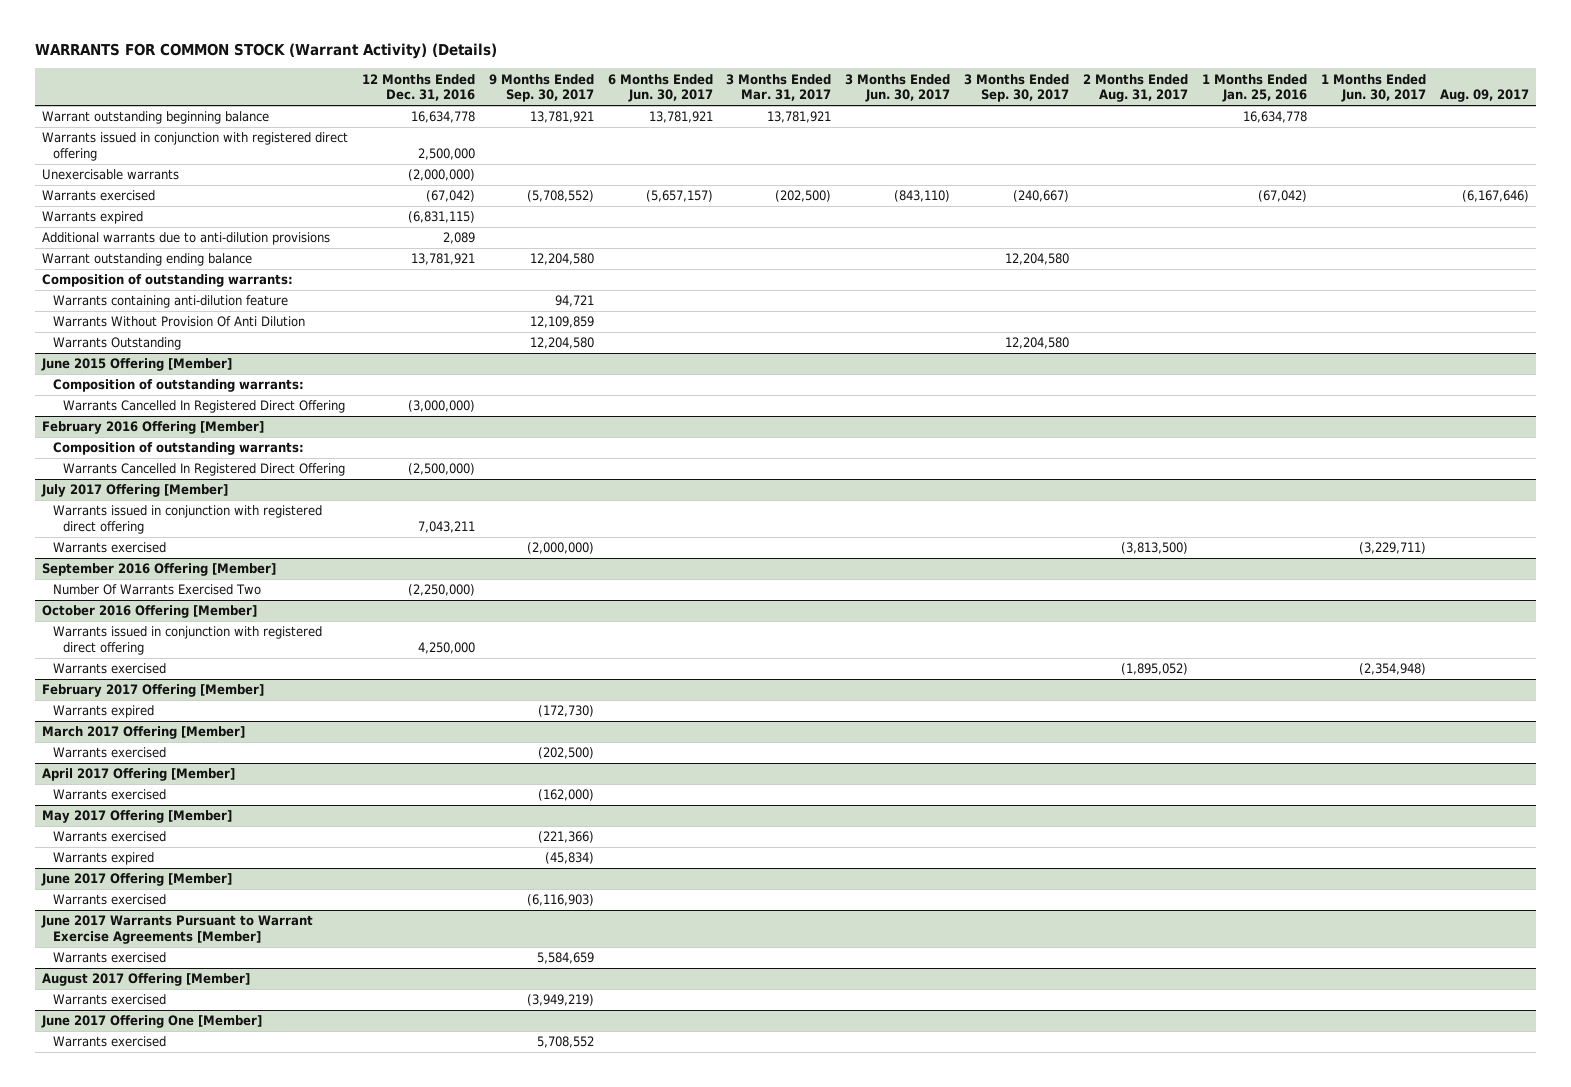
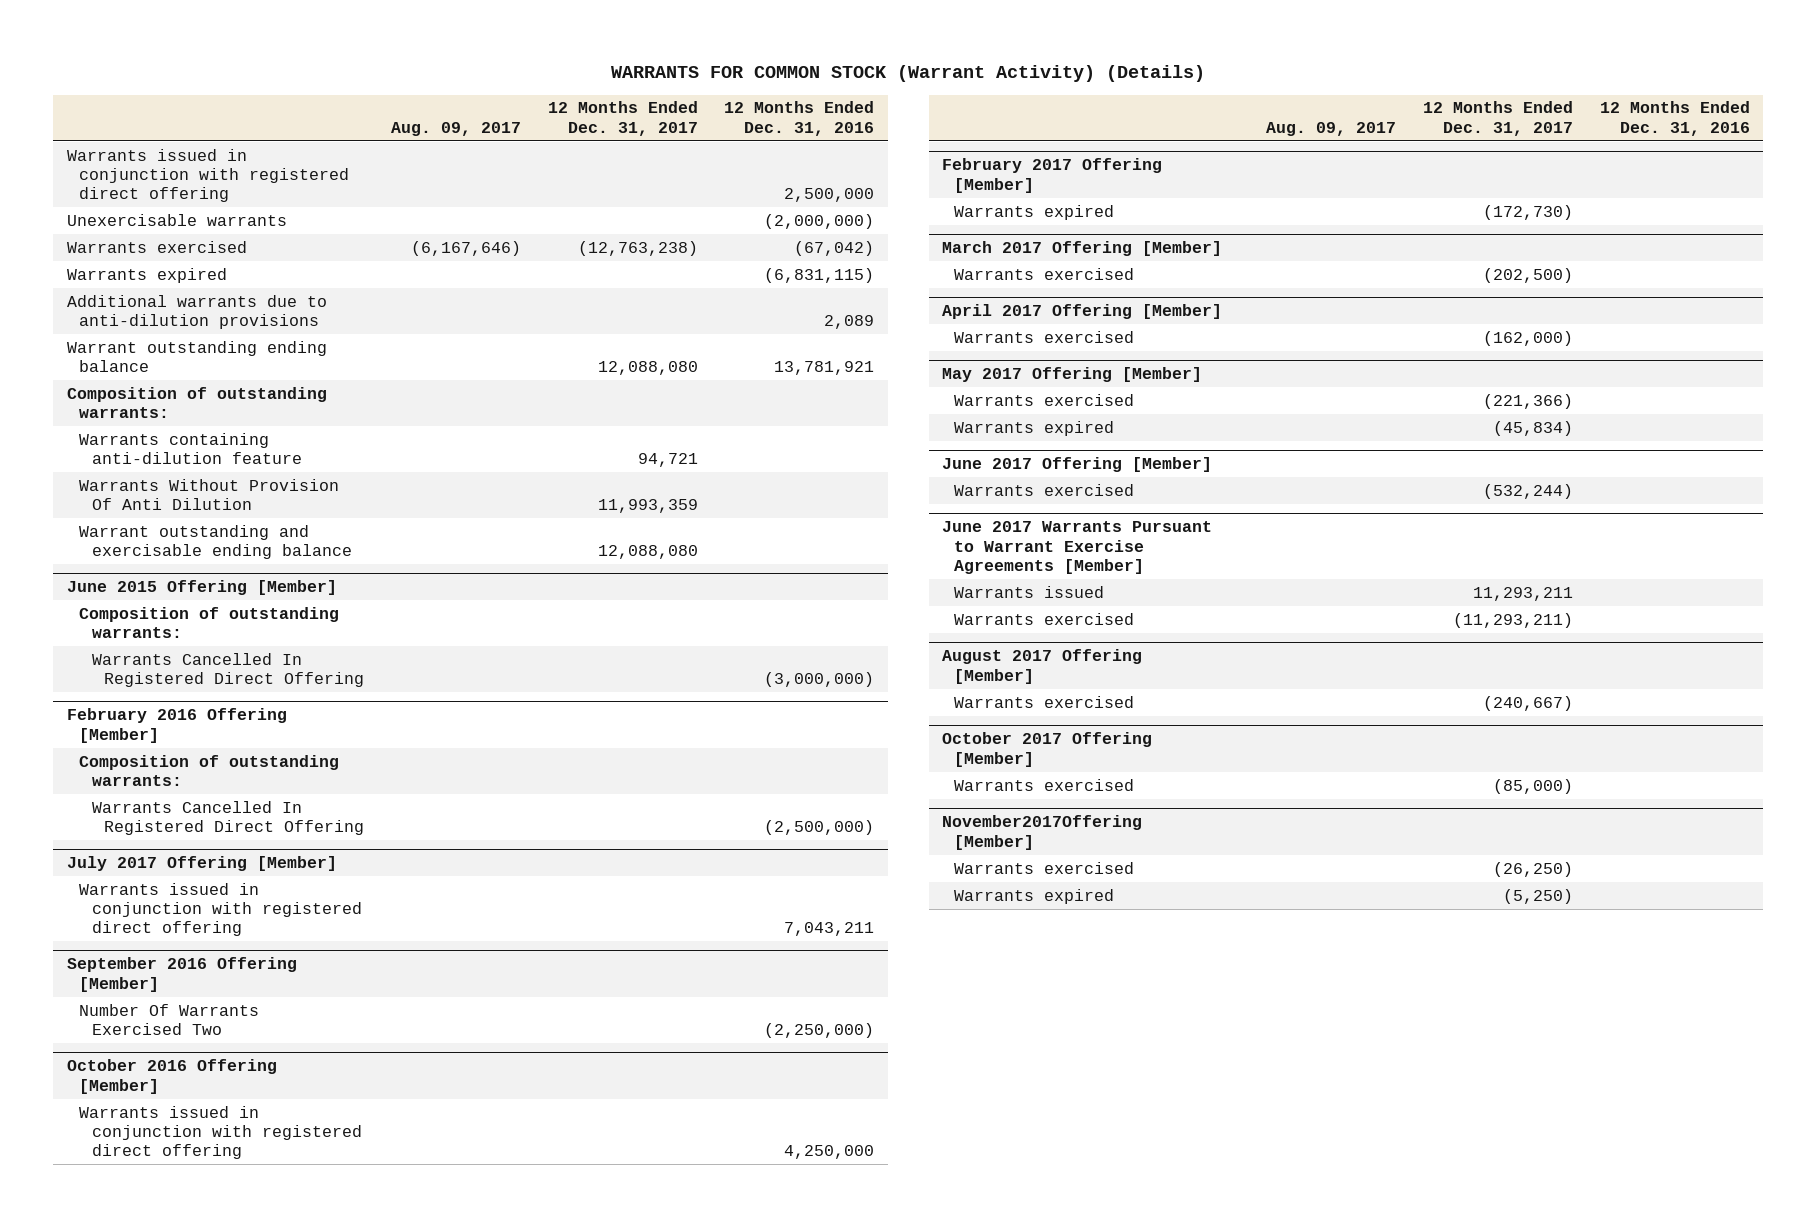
- | 12 Months Ended Dec. 31, 2016 | 9 Months Ended Sep. 30, 2017 | 6 Months Ended Jun. 30, 2017 | 3 Months Ended Mar. 31, 2017 | 3 Months Ended Jun. 30, 2017 | 3 Months Ended Sep. 30, 2017 | 2 Months Ended Aug. 31, 2017 | 1 Months Ended Jan. 25, 2016 | 1 Months Ended Jun. 30, 2017 | Aug. 09, 2017
+ | Aug. 09, 2017 | 12 Months Ended Dec. 31, 2017 | 12 Months Ended Dec. 31, 2016
- Warrant outstanding beginning balance | 16,634,778 | 13,781,921 | 13,781,921 | 13,781,921 | | | | 16,634,778 | |
- Warrants Outstanding | | 12,204,580 | | | | 12,204,580 | | | |
+ Warrant outstanding and exercisable ending balance | | 12,088,080 |
@ July 2017 Offering [Member]
- Warrants exercised | | (2,000,000) | | | | | (3,813,500) | | (3,229,711) |
@ October 2016 Offering [Member]
- Warrants exercised | | | | | | | (1,895,052) | | (2,354,948) |
@ June 2017 Warrants Pursuant to Warrant Exercise Agreements [Member]
+ Warrants issued | | 11,293,211 |
- June 2017 Offering One [Member]
- Warrants exercised | | 5,708,552 | | | | | | | |
+ October 2017 Offering [Member]
+ Warrants exercised | | (85,000) |
+ November2017Offering [Member]
+ Warrants exercised | | (26,250) |
+ Warrants expired | | (5,250) |

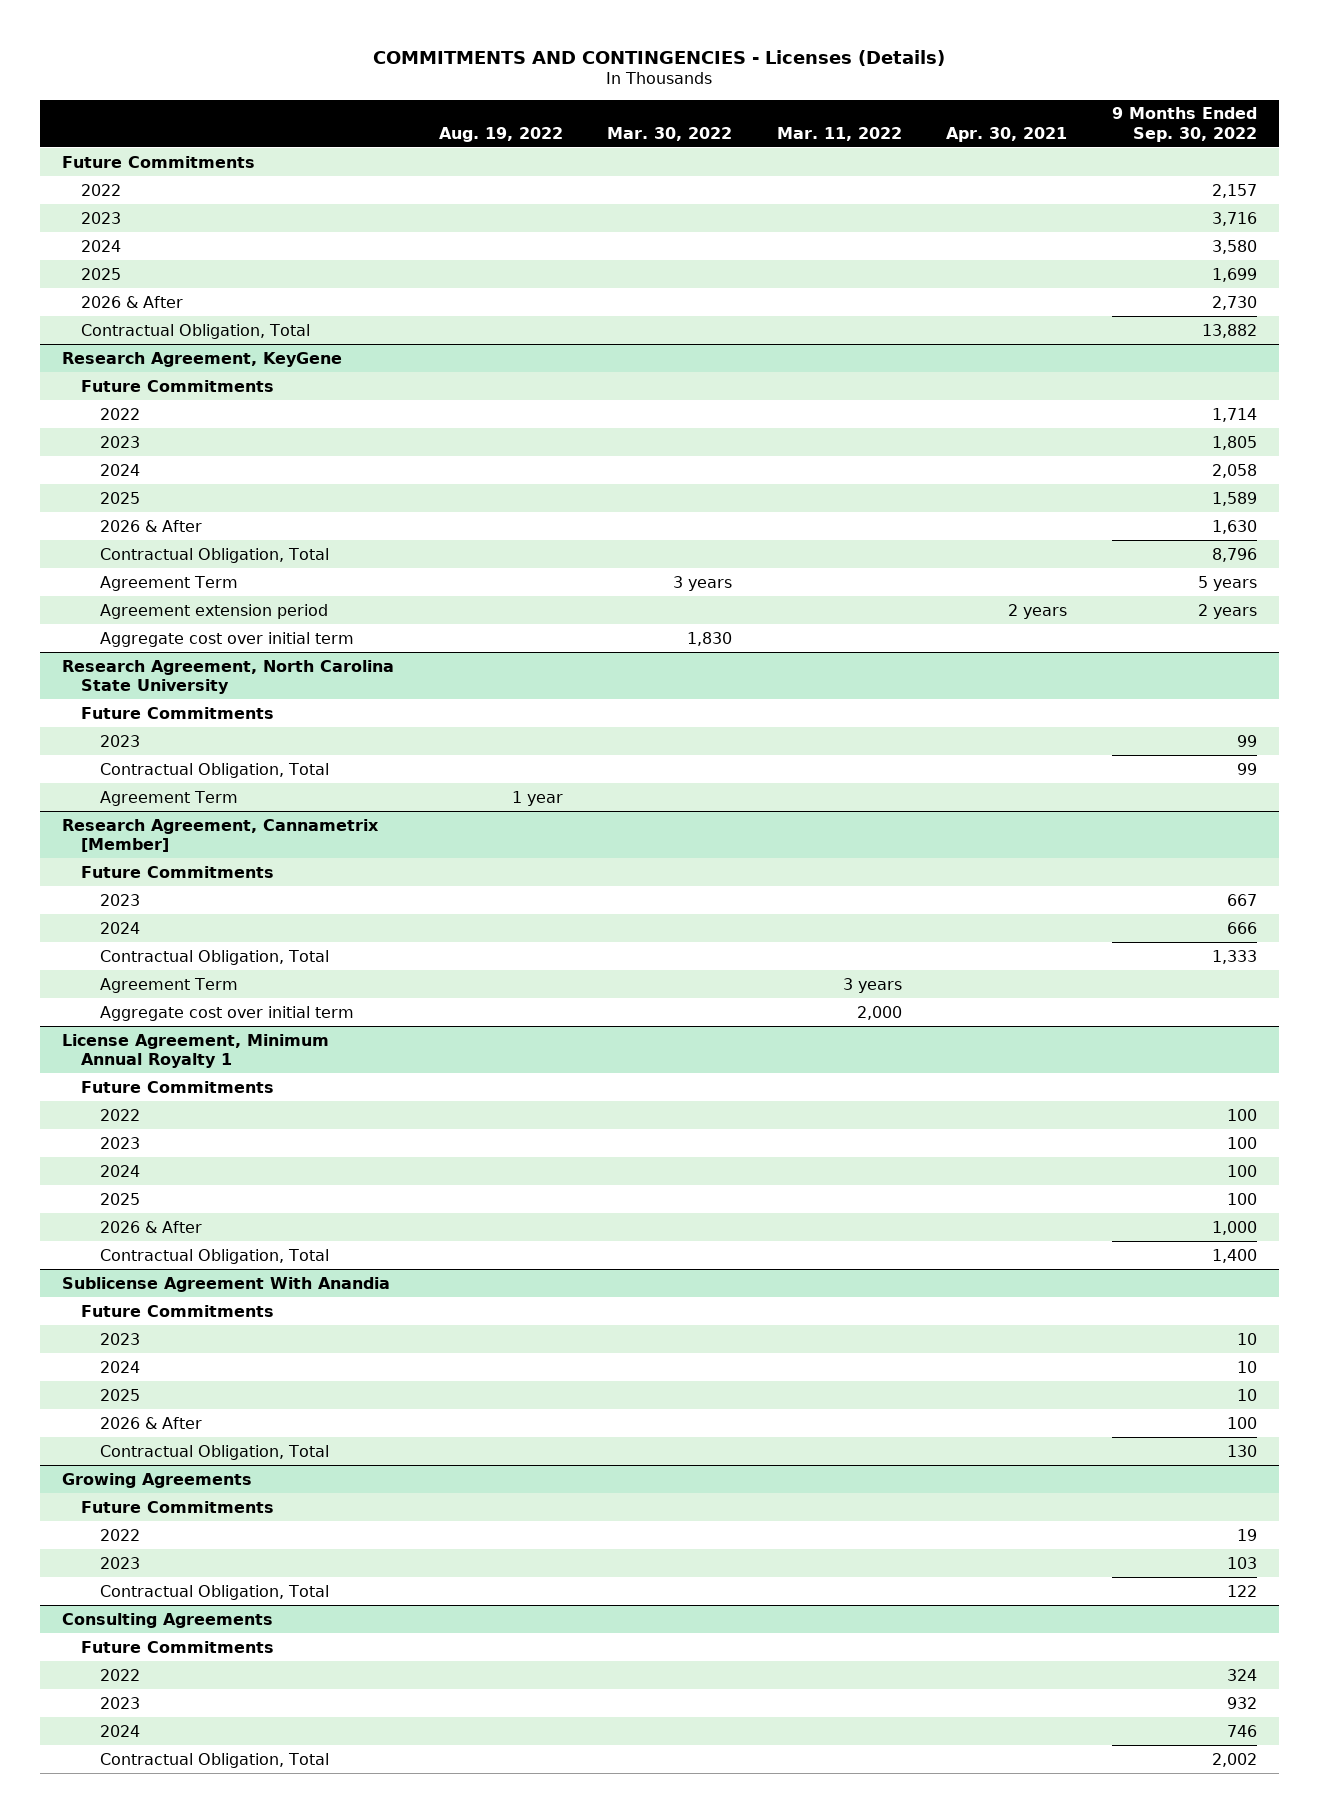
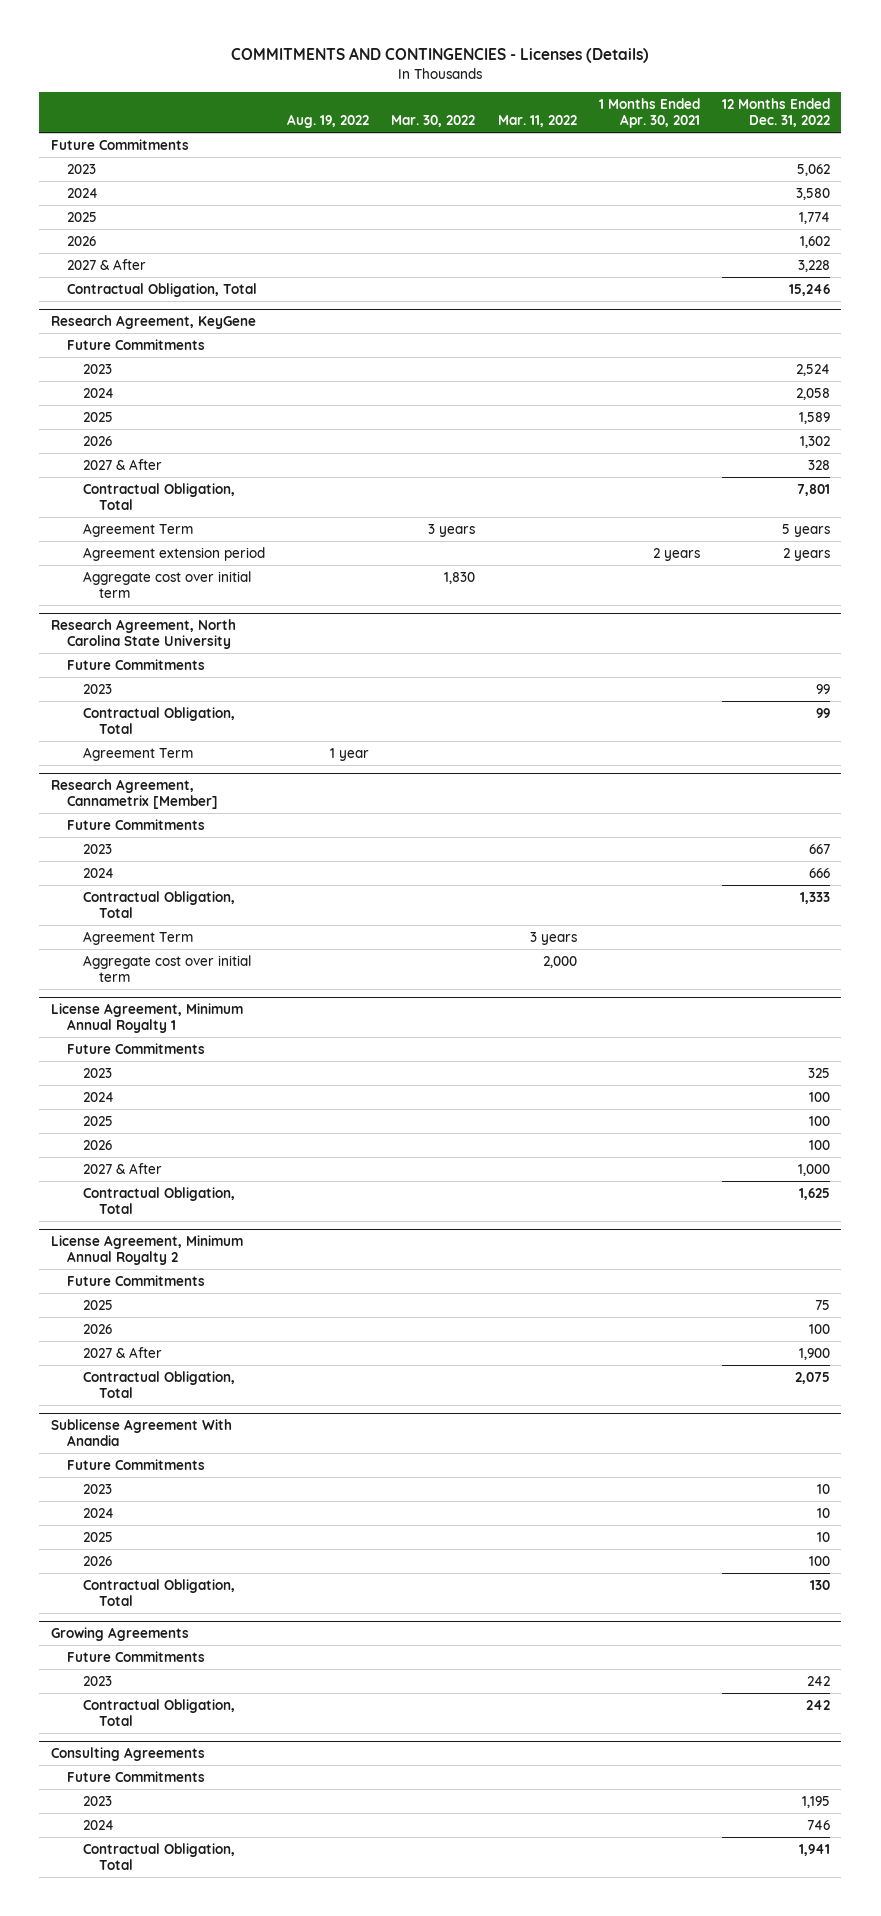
- | Aug. 19, 2022 | Mar. 30, 2022 | Mar. 11, 2022 | Apr. 30, 2021 | 9 Months Ended Sep. 30, 2022
+ | Aug. 19, 2022 | Mar. 30, 2022 | Mar. 11, 2022 | 1 Months Ended Apr. 30, 2021 | 12 Months Ended Dec. 31, 2022
- 2022 | | | | | 2,157
- 2026 & After | | | | | 2,730
+ 2026 | | | | | 1,602
+ 2027 & After | | | | | 3,228
@ Research Agreement, KeyGene
- 2022 | | | | | 1,714
- 2026 & After | | | | | 1,630
+ 2026 | | | | | 1,302
+ 2027 & After | | | | | 328
@ License Agreement, Minimum Annual Royalty 1
- 2022 | | | | | 100
- 2026 & After | | | | | 1,000
+ 2026 | | | | | 100
+ 2027 & After | | | | | 1,000
+ License Agreement, Minimum Annual Royalty 2
+ Future Commitments
+ 2025 | | | | | 75
+ 2026 | | | | | 100
+ 2027 & After | | | | | 1,900
+ Contractual Obligation, Total | | | | | 2,075
@ Sublicense Agreement With Anandia
- 2026 & After | | | | | 100
+ 2026 | | | | | 100
@ Growing Agreements
- 2022 | | | | | 19
@ Consulting Agreements
- 2022 | | | | | 324

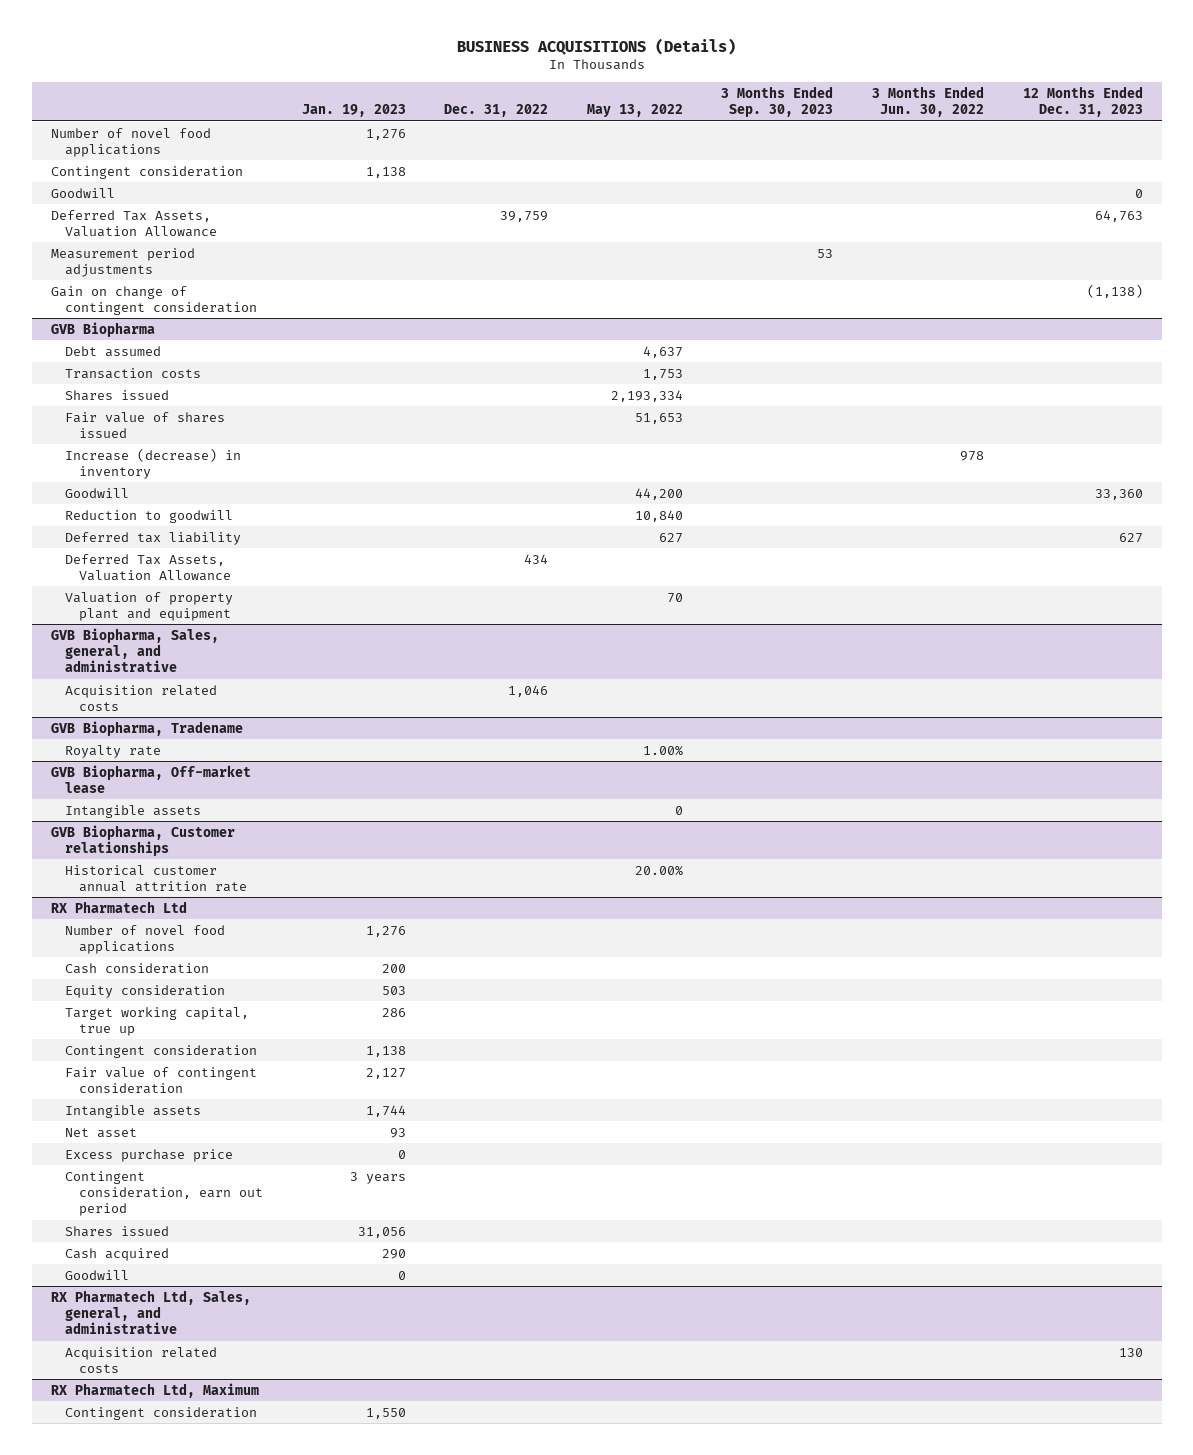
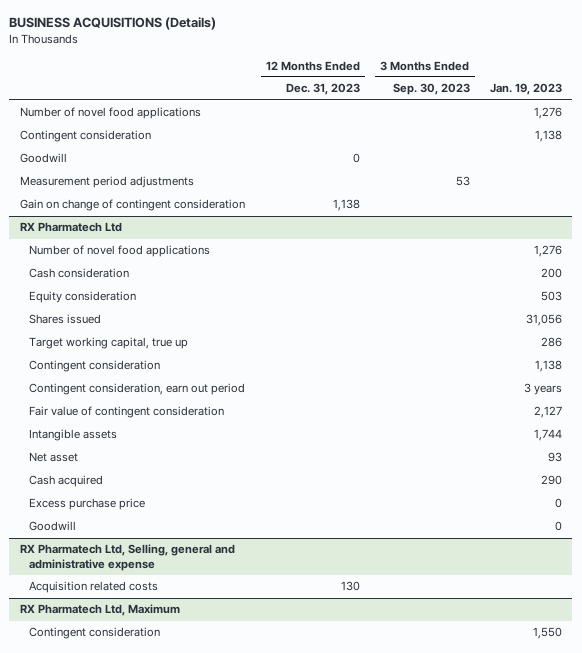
- | Jan. 19, 2023 | Dec. 31, 2022 | May 13, 2022 | 3 Months Ended Sep. 30, 2023 | 3 Months Ended Jun. 30, 2022 | 12 Months Ended Dec. 31, 2023
+ | 12 Months Ended Dec. 31, 2023 | 3 Months Ended Sep. 30, 2023 | Jan. 19, 2023
- Deferred Tax Assets, Valuation Allowance | | 39,759 | | | | 64,763
- Gain on change of contingent consideration | | | | | | (1,138)
- GVB Biopharma
- Debt assumed | | | 4,637 | | |
- Transaction costs | | | 1,753 | | |
- Shares issued | | | 2,193,334 | | |
- Fair value of shares issued | | | 51,653 | | |
- Increase (decrease) in inventory | | | | | 978 |
- Goodwill | | | 44,200 | | | 33,360
- Reduction to goodwill | | | 10,840 | | |
- Deferred tax liability | | | 627 | | | 627
- Deferred Tax Assets, Valuation Allowance | | 434 | | | |
- Valuation of property plant and equipment | | | 70 | | |
- GVB Biopharma, Sales, general, and administrative
- Acquisition related costs | | 1,046 | | | |
- GVB Biopharma, Tradename
- Royalty rate | | | 1.00% | | |
- GVB Biopharma, Off-market lease
- Intangible assets | | | 0 | | |
- GVB Biopharma, Customer relationships
- Historical customer annual attrition rate | | | 20.00% | | |
+ Gain on change of contingent consideration | 1,138 | |
@ RX Pharmatech Ltd
moved up: Shares issued | | | 31,056
moved up: Contingent consideration, earn out period | | | 3 years
moved down: Excess purchase price | | | 0
- RX Pharmatech Ltd, Sales, general, and administrative
+ RX Pharmatech Ltd, Selling, general and administrative expense

